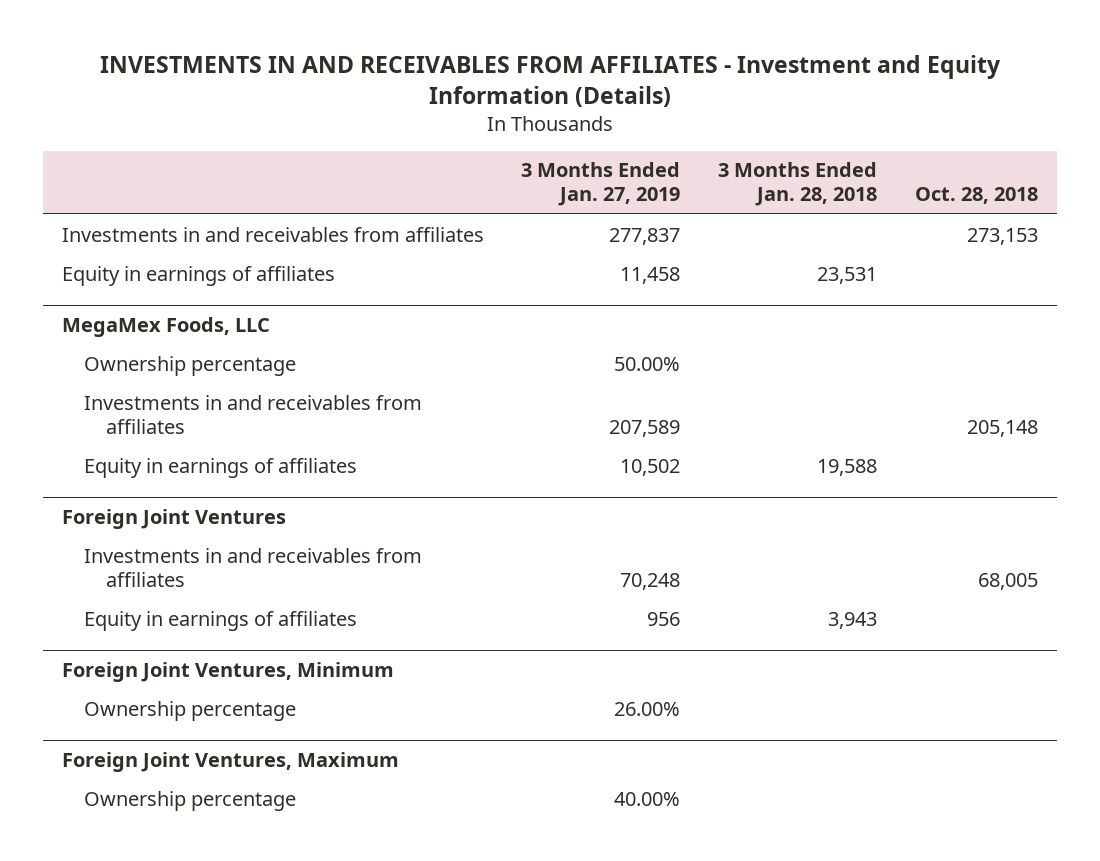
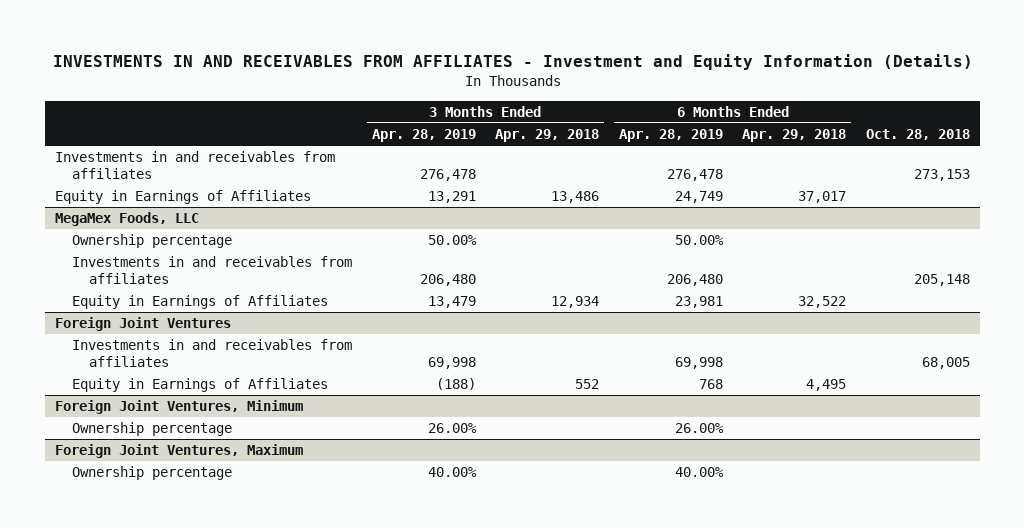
- | 3 Months Ended Jan. 27, 2019 | 3 Months Ended Jan. 28, 2018 | Oct. 28, 2018
+ | 3 Months Ended Apr. 28, 2019 | 3 Months Ended Apr. 29, 2018 | 6 Months Ended Apr. 28, 2019 | 6 Months Ended Apr. 29, 2018 | Oct. 28, 2018
- Equity in earnings of affiliates | 11,458 | 23,531 |
+ Equity in Earnings of Affiliates | 13,291 | 13,486 | 24,749 | 37,017 |
@ MegaMex Foods, LLC
- Equity in earnings of affiliates | 10,502 | 19,588 |
+ Equity in Earnings of Affiliates | 13,479 | 12,934 | 23,981 | 32,522 |
@ Foreign Joint Ventures
- Equity in earnings of affiliates | 956 | 3,943 |
+ Equity in Earnings of Affiliates | (188) | 552 | 768 | 4,495 |

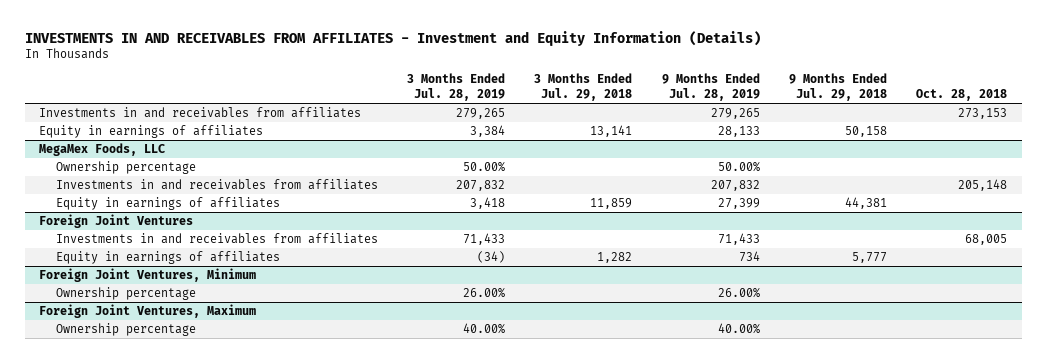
- | 3 Months Ended Apr. 28, 2019 | 3 Months Ended Apr. 29, 2018 | 6 Months Ended Apr. 28, 2019 | 6 Months Ended Apr. 29, 2018 | Oct. 28, 2018
+ | 3 Months Ended Jul. 28, 2019 | 3 Months Ended Jul. 29, 2018 | 9 Months Ended Jul. 28, 2019 | 9 Months Ended Jul. 29, 2018 | Oct. 28, 2018
- Equity in Earnings of Affiliates | 13,291 | 13,486 | 24,749 | 37,017 |
+ Equity in earnings of affiliates | 3,384 | 13,141 | 28,133 | 50,158 |
@ MegaMex Foods, LLC
- Equity in Earnings of Affiliates | 13,479 | 12,934 | 23,981 | 32,522 |
+ Equity in earnings of affiliates | 3,418 | 11,859 | 27,399 | 44,381 |
@ Foreign Joint Ventures
- Equity in Earnings of Affiliates | (188) | 552 | 768 | 4,495 |
+ Equity in earnings of affiliates | (34) | 1,282 | 734 | 5,777 |

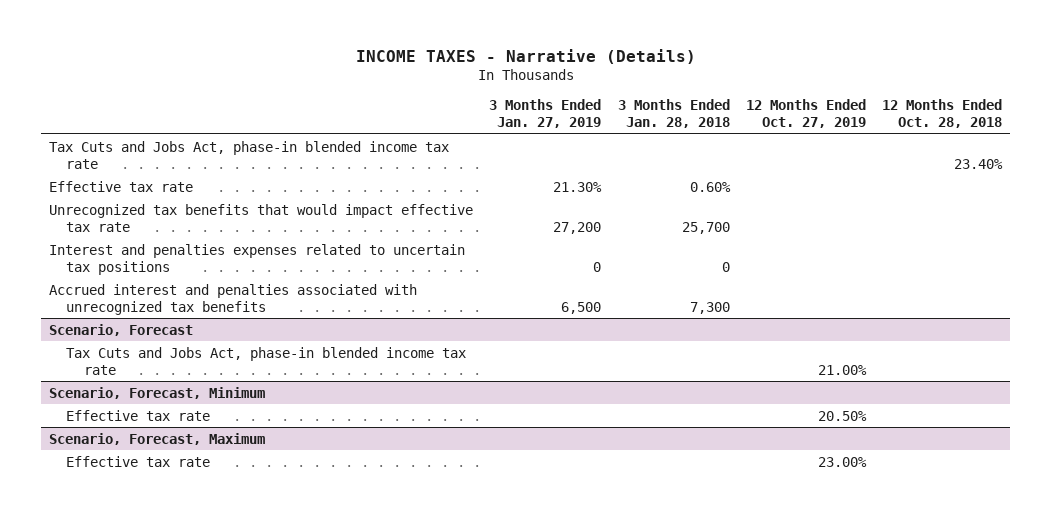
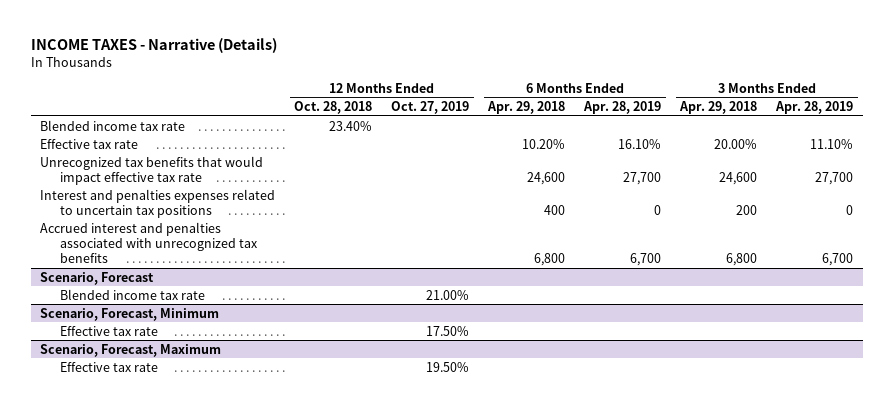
- | 3 Months Ended Jan. 27, 2019 | 3 Months Ended Jan. 28, 2018 | 12 Months Ended Oct. 27, 2019 | 12 Months Ended Oct. 28, 2018
+ | 12 Months Ended Oct. 28, 2018 | 12 Months Ended Oct. 27, 2019 | 6 Months Ended Apr. 29, 2018 | 6 Months Ended Apr. 28, 2019 | 3 Months Ended Apr. 29, 2018 | 3 Months Ended Apr. 28, 2019
- Tax Cuts and Jobs Act, phase-in blended income tax rate | | | | 23.40%
+ Blended income tax rate | 23.40% | | | | |
@ Scenario, Forecast
- Tax Cuts and Jobs Act, phase-in blended income tax rate | | | 21.00% |
+ Blended income tax rate | | 21.00% | | | |
@ Scenario, Forecast, Minimum
- Effective tax rate | | | 20.50% |
+ Effective tax rate | | 17.50% | | | |
@ Scenario, Forecast, Maximum
- Effective tax rate | | | 23.00% |
+ Effective tax rate | | 19.50% | | | |

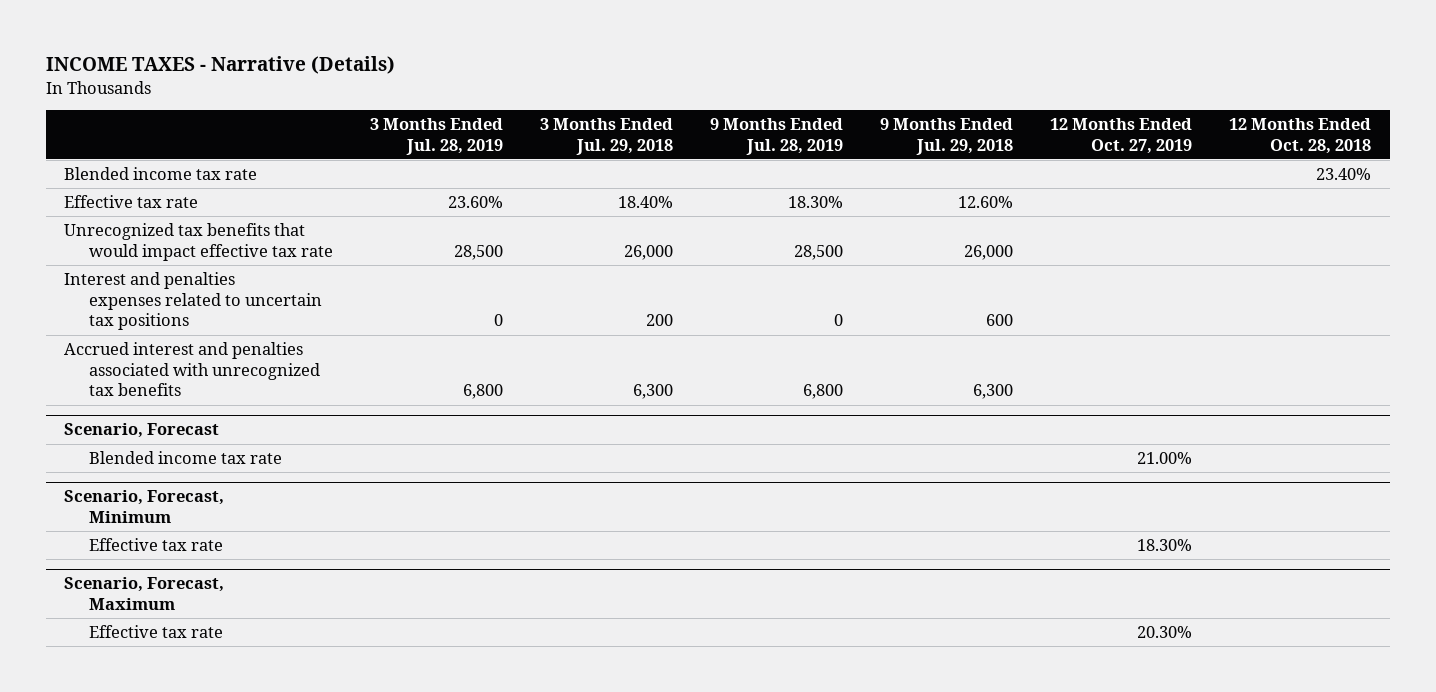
- | 12 Months Ended Oct. 28, 2018 | 12 Months Ended Oct. 27, 2019 | 6 Months Ended Apr. 29, 2018 | 6 Months Ended Apr. 28, 2019 | 3 Months Ended Apr. 29, 2018 | 3 Months Ended Apr. 28, 2019
+ | 3 Months Ended Jul. 28, 2019 | 3 Months Ended Jul. 29, 2018 | 9 Months Ended Jul. 28, 2019 | 9 Months Ended Jul. 29, 2018 | 12 Months Ended Oct. 27, 2019 | 12 Months Ended Oct. 28, 2018
@ Scenario, Forecast, Minimum
- Effective tax rate | | 17.50% | | | |
+ Effective tax rate | | | | | 18.30% |
@ Scenario, Forecast, Maximum
- Effective tax rate | | 19.50% | | | |
+ Effective tax rate | | | | | 20.30% |

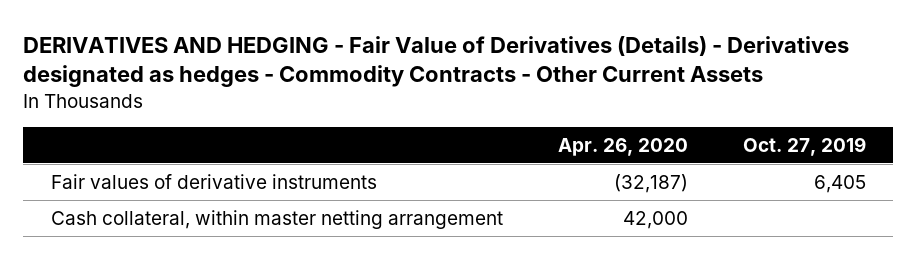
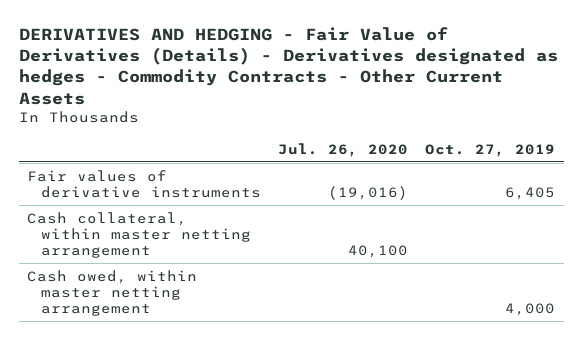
- | Apr. 26, 2020 | Oct. 27, 2019
+ | Jul. 26, 2020 | Oct. 27, 2019
+ Cash owed, within master netting arrangement | | 4,000

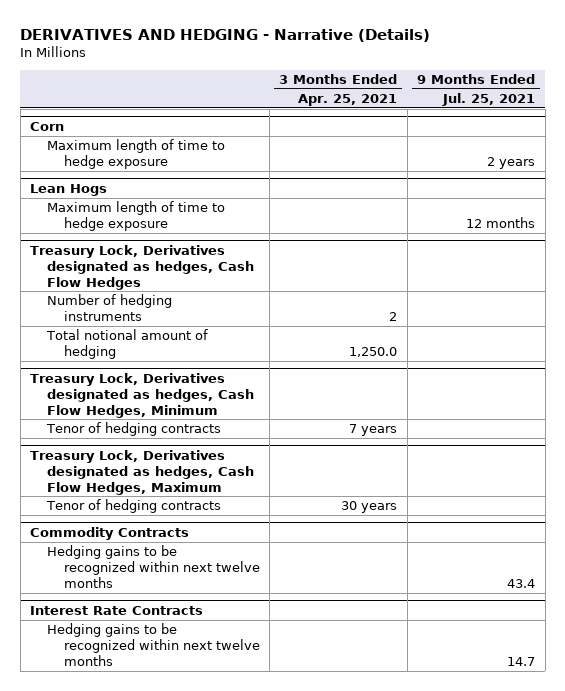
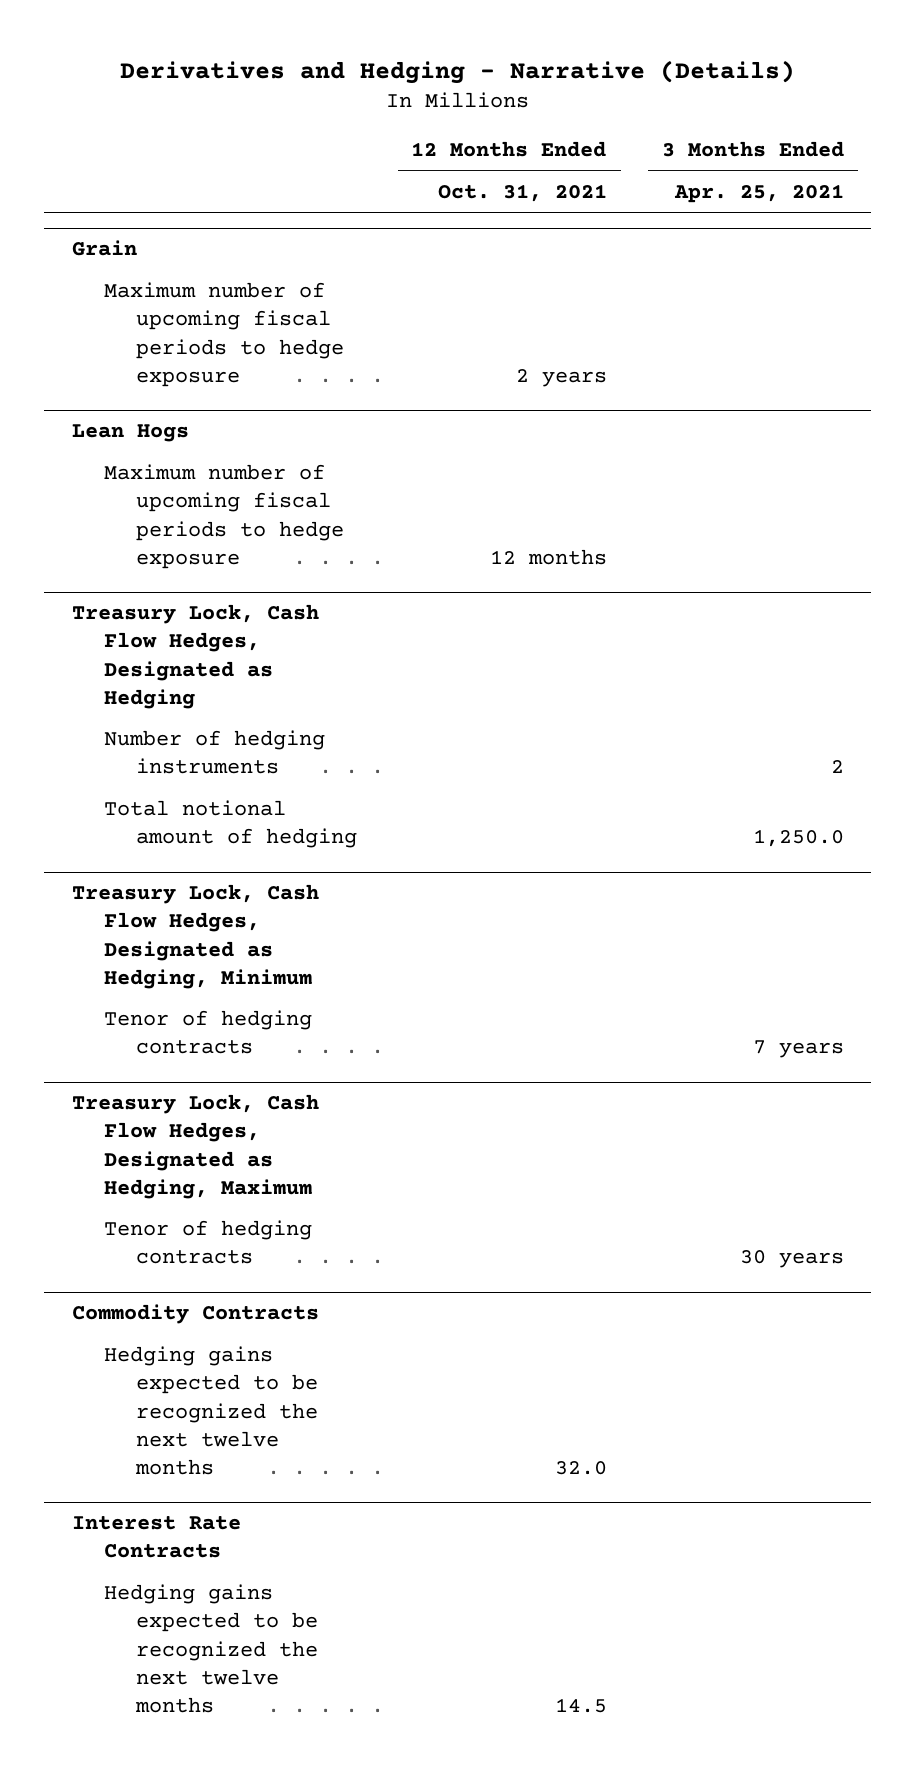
- DERIVATIVES AND HEDGING - Narrative (Details)
+ Derivatives and Hedging - Narrative (Details)
- | 3 Months Ended Apr. 25, 2021 | 9 Months Ended Jul. 25, 2021
+ | 12 Months Ended Oct. 31, 2021 | 3 Months Ended Apr. 25, 2021
- Corn
- Maximum length of time to hedge exposure | | 2 years
+ Grain
+ Maximum number of upcoming fiscal periods to hedge exposure | 2 years |
@ Lean Hogs
- Maximum length of time to hedge exposure | | 12 months
- Treasury Lock, Derivatives designated as hedges, Cash Flow Hedges
@ Lean Hogs
+ Maximum number of upcoming fiscal periods to hedge exposure | 12 months |
+ Treasury Lock, Cash Flow Hedges, Designated as Hedging
- Treasury Lock, Derivatives designated as hedges, Cash Flow Hedges, Minimum
+ Treasury Lock, Cash Flow Hedges, Designated as Hedging, Minimum
- Treasury Lock, Derivatives designated as hedges, Cash Flow Hedges, Maximum
+ Treasury Lock, Cash Flow Hedges, Designated as Hedging, Maximum
@ Commodity Contracts
- Hedging gains to be recognized within next twelve months | | 43.4
+ Hedging gains expected to be recognized the next twelve months | 32.0 |
@ Interest Rate Contracts
- Hedging gains to be recognized within next twelve months | | 14.7
+ Hedging gains expected to be recognized the next twelve months | 14.5 |

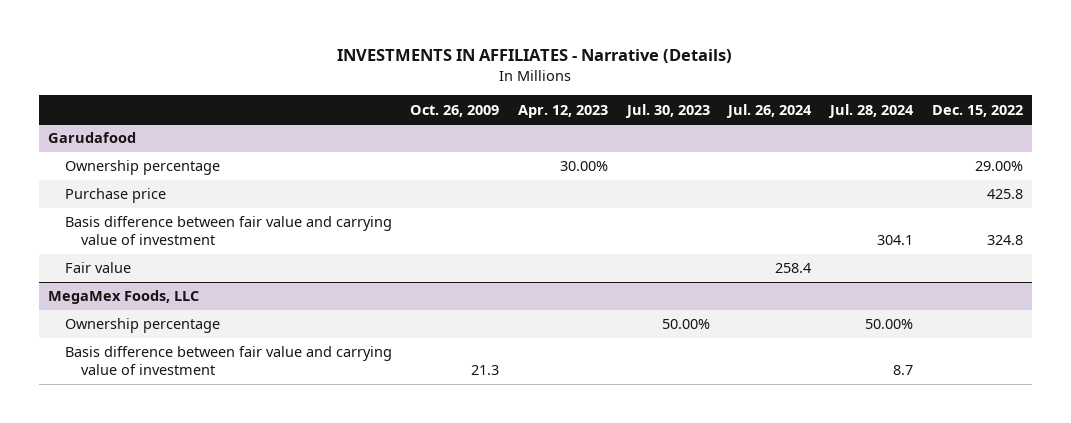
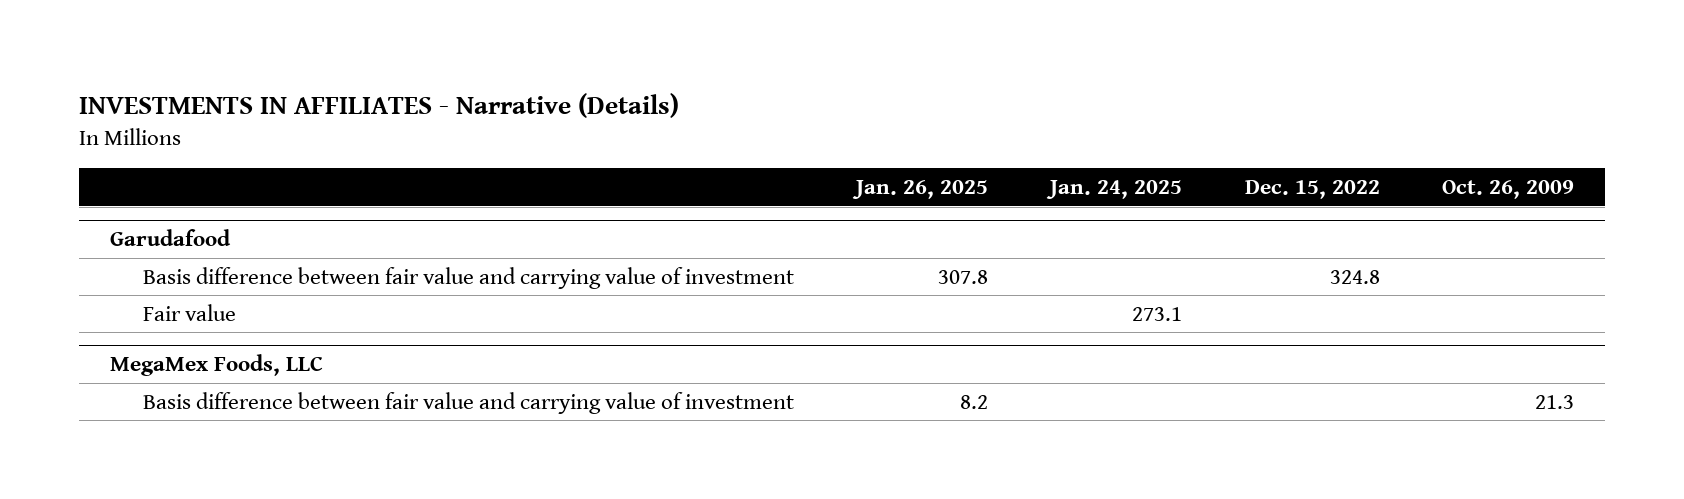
- | Oct. 26, 2009 | Apr. 12, 2023 | Jul. 30, 2023 | Jul. 26, 2024 | Jul. 28, 2024 | Dec. 15, 2022
+ | Jan. 26, 2025 | Jan. 24, 2025 | Dec. 15, 2022 | Oct. 26, 2009
@ Garudafood
- Ownership percentage | | 30.00% | | | | 29.00%
- Purchase price | | | | | | 425.8
@ MegaMex Foods, LLC
- Ownership percentage | | | 50.00% | | 50.00% |

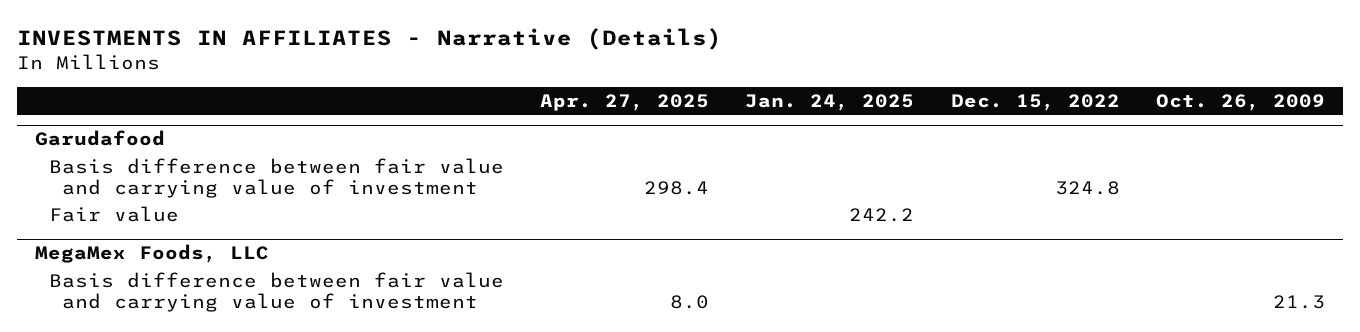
- | Jan. 26, 2025 | Jan. 24, 2025 | Dec. 15, 2022 | Oct. 26, 2009
+ | Apr. 27, 2025 | Jan. 24, 2025 | Dec. 15, 2022 | Oct. 26, 2009
@ Garudafood
- Fair value | | 273.1 | |
+ Fair value | | 242.2 | |

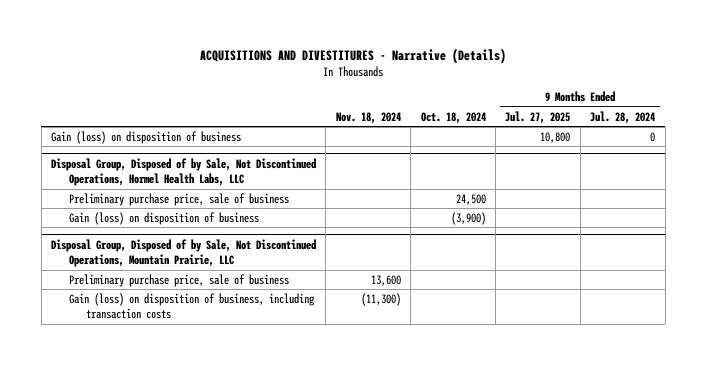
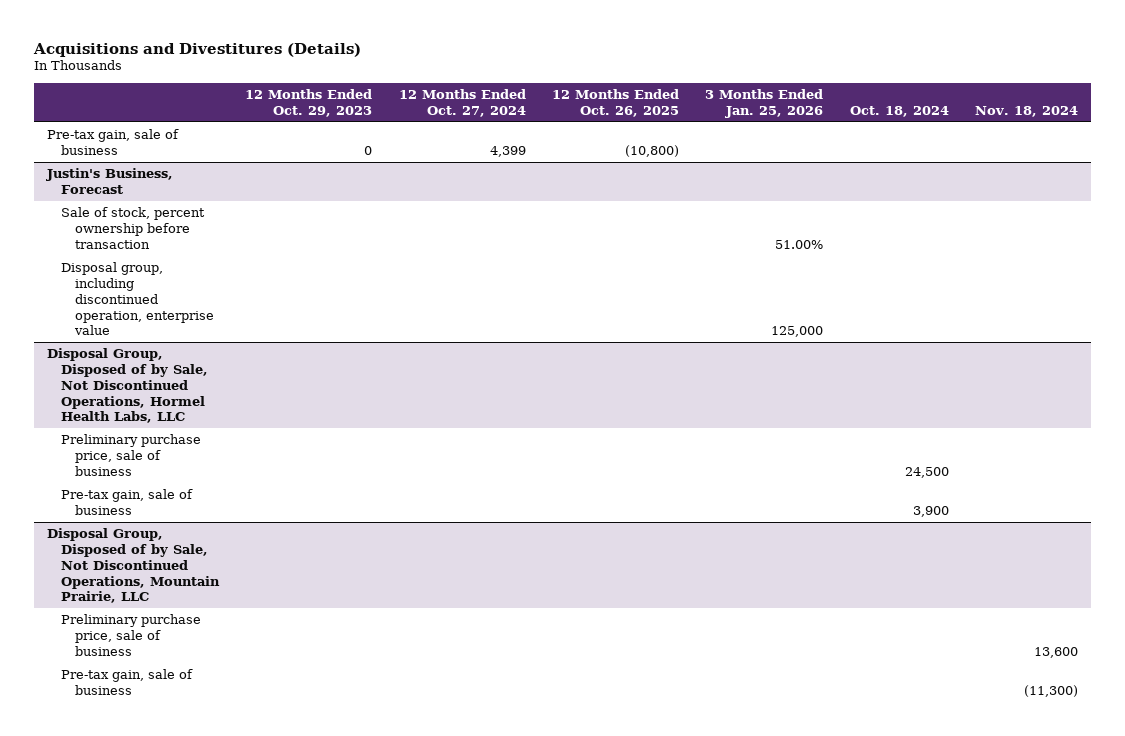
- ACQUISITIONS AND DIVESTITURES - Narrative (Details)
+ Acquisitions and Divestitures (Details)
- | Nov. 18, 2024 | Oct. 18, 2024 | 9 Months Ended Jul. 27, 2025 | 9 Months Ended Jul. 28, 2024
+ | 12 Months Ended Oct. 29, 2023 | 12 Months Ended Oct. 27, 2024 | 12 Months Ended Oct. 26, 2025 | 3 Months Ended Jan. 25, 2026 | Oct. 18, 2024 | Nov. 18, 2024
- Gain (loss) on disposition of business | | | 10,800 | 0
+ Pre-tax gain, sale of business | 0 | 4,399 | (10,800) | | |
+ Justin's Business, Forecast
+ Sale of stock, percent ownership before transaction | | | | 51.00% | |
+ Disposal group, including discontinued operation, enterprise value | | | | 125,000 | |
@ Disposal Group, Disposed of by Sale, Not Discontinued Operations, Hormel Health Labs, LLC
- Gain (loss) on disposition of business | | (3,900) | |
+ Pre-tax gain, sale of business | | | | | 3,900 |
@ Disposal Group, Disposed of by Sale, Not Discontinued Operations, Mountain Prairie, LLC
- Gain (loss) on disposition of business, including transaction costs | (11,300) | | |
+ Pre-tax gain, sale of business | | | | | | (11,300)

